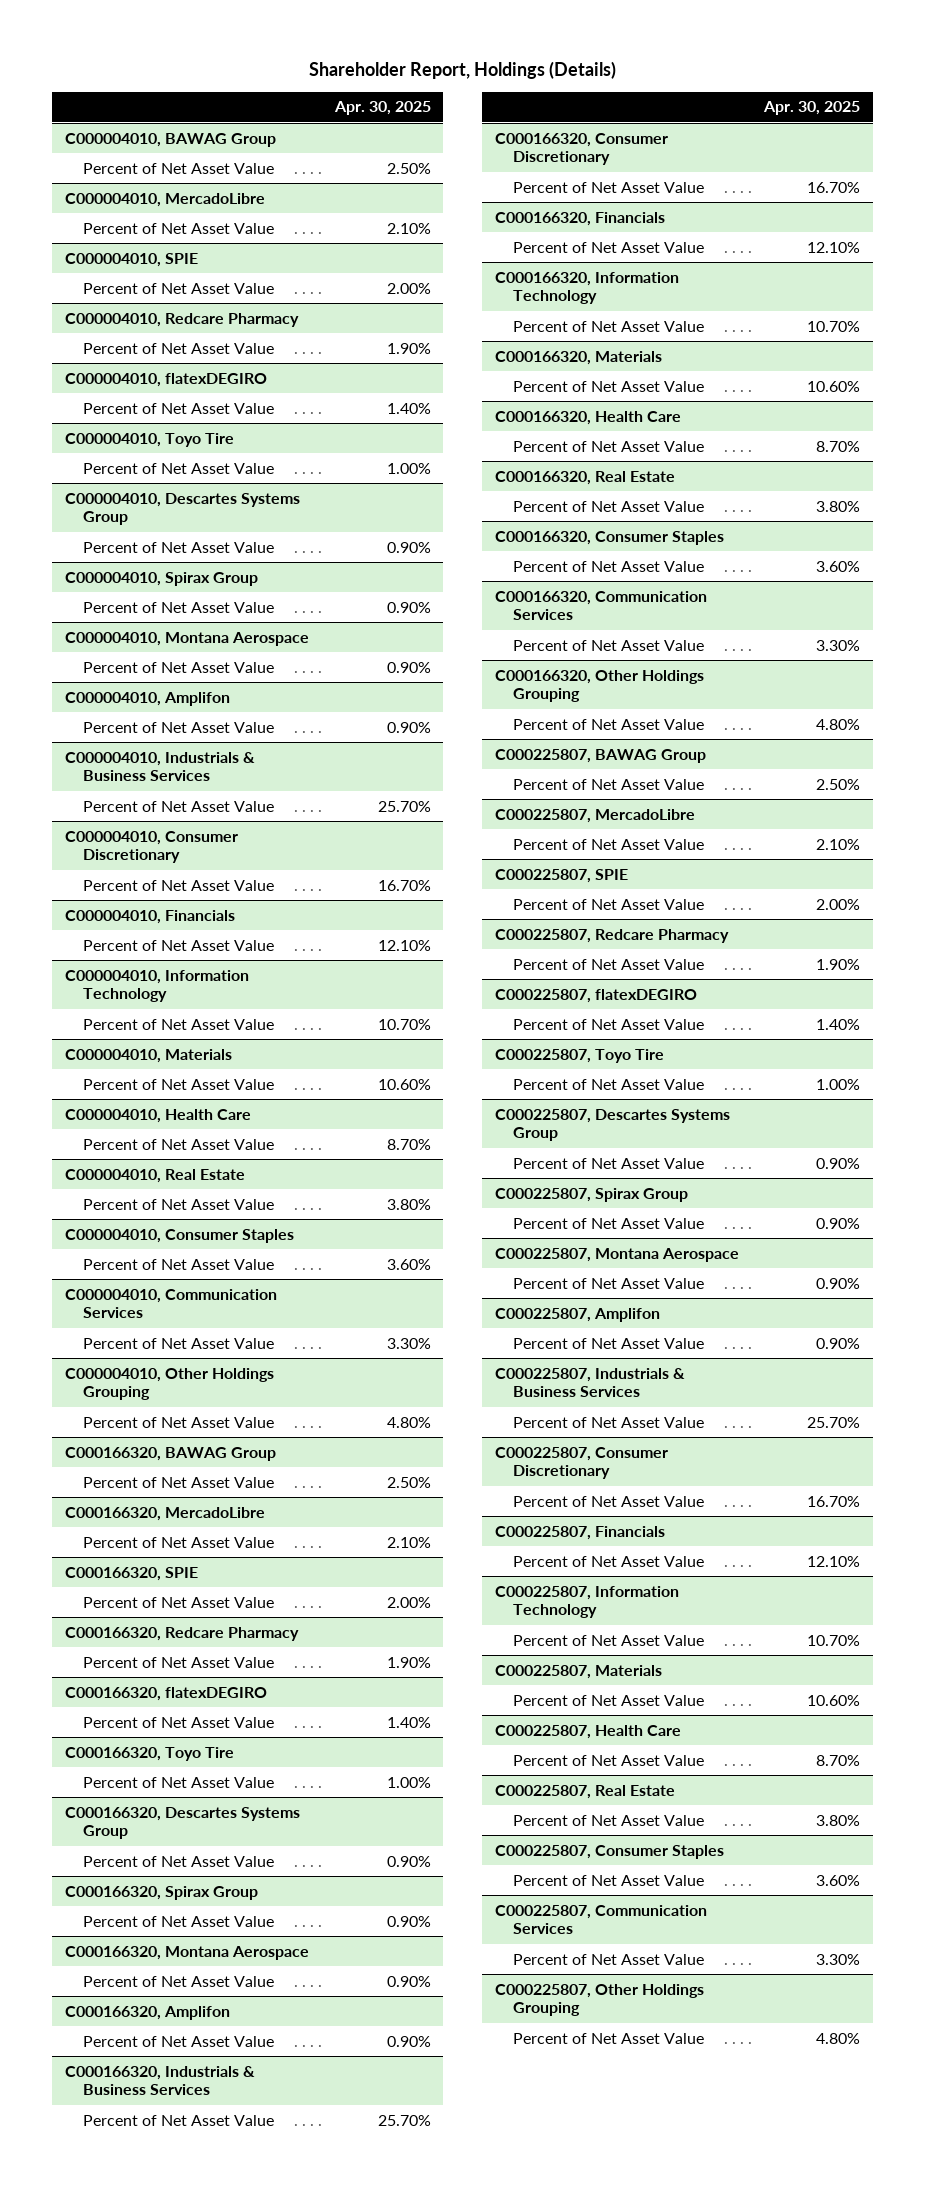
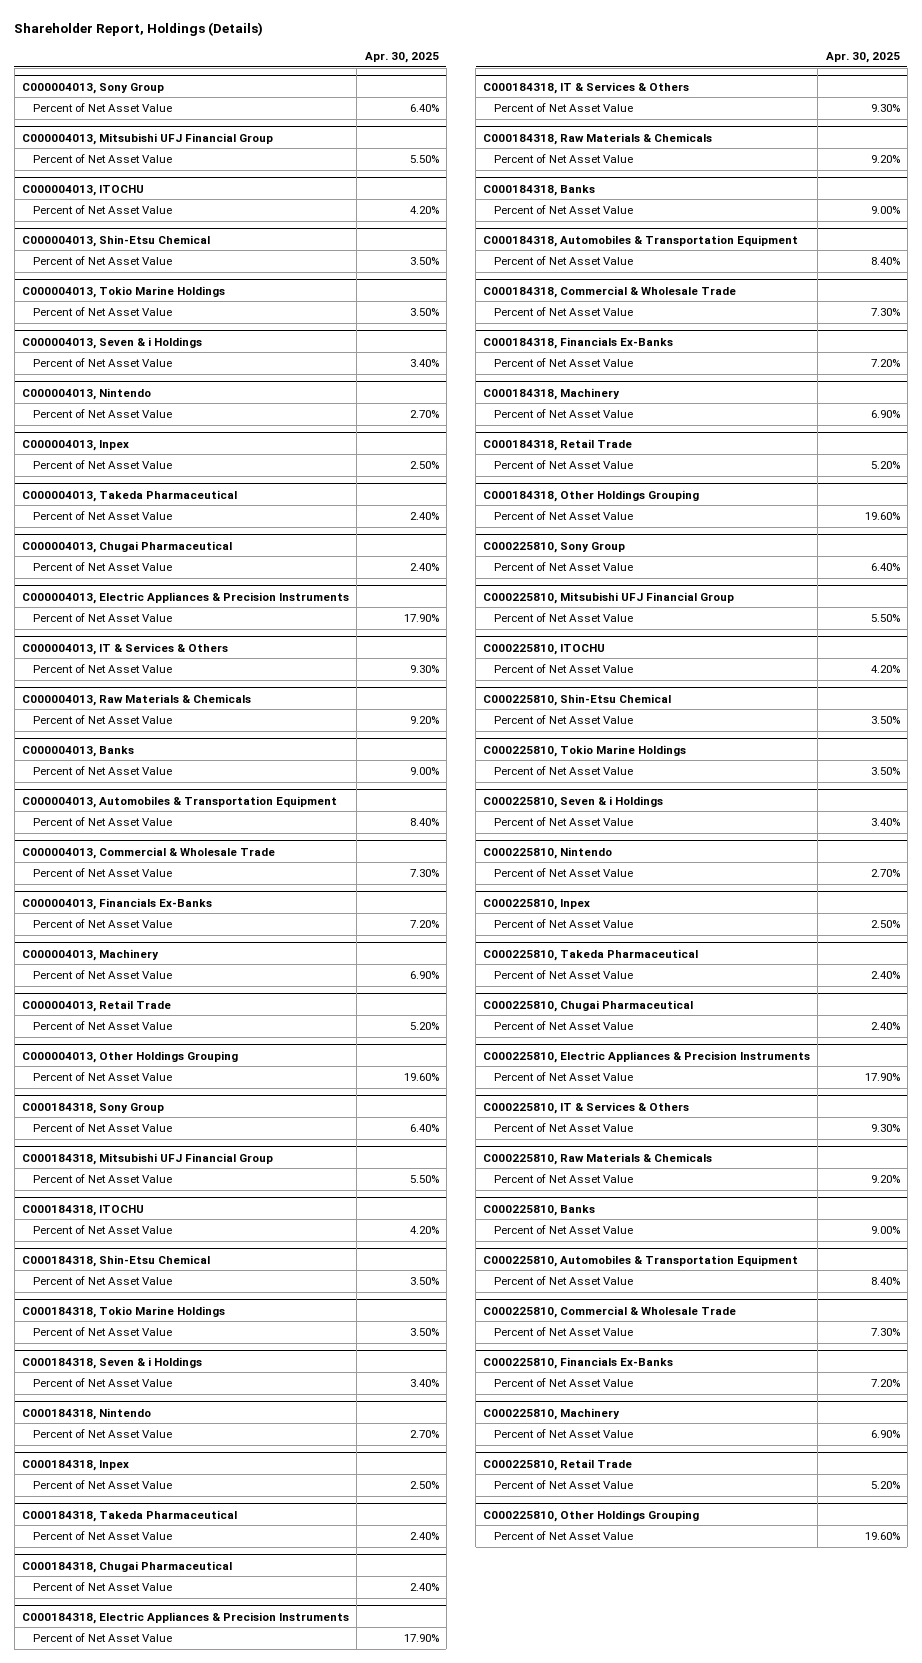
- C000004010, BAWAG Group
+ C000004013, Sony Group
+ Percent of Net Asset Value | 6.40%
+ C000004013, Mitsubishi UFJ Financial Group
+ Percent of Net Asset Value | 5.50%
+ C000004013, ITOCHU
+ Percent of Net Asset Value | 4.20%
+ C000004013, Shin-Etsu Chemical
+ Percent of Net Asset Value | 3.50%
+ C000004013, Tokio Marine Holdings
+ Percent of Net Asset Value | 3.50%
+ C000004013, Seven & i Holdings
+ Percent of Net Asset Value | 3.40%
+ C000004013, Nintendo
+ Percent of Net Asset Value | 2.70%
+ C000004013, Inpex
- C000004010, MercadoLibre
- Percent of Net Asset Value | 2.10%
- C000004010, SPIE
- Percent of Net Asset Value | 2.00%
- C000004010, Redcare Pharmacy
- Percent of Net Asset Value | 1.90%
- C000004010, flatexDEGIRO
- Percent of Net Asset Value | 1.40%
- C000004010, Toyo Tire
- Percent of Net Asset Value | 1.00%
- C000004010, Descartes Systems Group
- Percent of Net Asset Value | 0.90%
- C000004010, Spirax Group
- Percent of Net Asset Value | 0.90%
- C000004010, Montana Aerospace
- Percent of Net Asset Value | 0.90%
- C000004010, Amplifon
- Percent of Net Asset Value | 0.90%
- C000004010, Industrials & Business Services
- Percent of Net Asset Value | 25.70%
- C000004010, Consumer Discretionary
- Percent of Net Asset Value | 16.70%
- C000004010, Financials
- Percent of Net Asset Value | 12.10%
- C000004010, Information Technology
- Percent of Net Asset Value | 10.70%
- C000004010, Materials
- Percent of Net Asset Value | 10.60%
- C000004010, Health Care
- Percent of Net Asset Value | 8.70%
- C000004010, Real Estate
- Percent of Net Asset Value | 3.80%
- C000004010, Consumer Staples
- Percent of Net Asset Value | 3.60%
- C000004010, Communication Services
- Percent of Net Asset Value | 3.30%
- C000004010, Other Holdings Grouping
- Percent of Net Asset Value | 4.80%
- C000166320, BAWAG Group
+ C000004013, Takeda Pharmaceutical
+ Percent of Net Asset Value | 2.40%
+ C000004013, Chugai Pharmaceutical
+ Percent of Net Asset Value | 2.40%
+ C000004013, Electric Appliances & Precision Instruments
+ Percent of Net Asset Value | 17.90%
+ C000004013, IT & Services & Others
+ Percent of Net Asset Value | 9.30%
+ C000004013, Raw Materials & Chemicals
+ Percent of Net Asset Value | 9.20%
+ C000004013, Banks
+ Percent of Net Asset Value | 9.00%
+ C000004013, Automobiles & Transportation Equipment
+ Percent of Net Asset Value | 8.40%
+ C000004013, Commercial & Wholesale Trade
+ Percent of Net Asset Value | 7.30%
+ C000004013, Financials Ex-Banks
+ Percent of Net Asset Value | 7.20%
+ C000004013, Machinery
+ Percent of Net Asset Value | 6.90%
+ C000004013, Retail Trade
+ Percent of Net Asset Value | 5.20%
+ C000004013, Other Holdings Grouping
+ Percent of Net Asset Value | 19.60%
+ C000184318, Sony Group
+ Percent of Net Asset Value | 6.40%
+ C000184318, Mitsubishi UFJ Financial Group
+ Percent of Net Asset Value | 5.50%
+ C000184318, ITOCHU
+ Percent of Net Asset Value | 4.20%
+ C000184318, Shin-Etsu Chemical
+ Percent of Net Asset Value | 3.50%
+ C000184318, Tokio Marine Holdings
+ Percent of Net Asset Value | 3.50%
+ C000184318, Seven & i Holdings
+ Percent of Net Asset Value | 3.40%
+ C000184318, Nintendo
+ Percent of Net Asset Value | 2.70%
+ C000184318, Inpex
- C000166320, MercadoLibre
- Percent of Net Asset Value | 2.10%
- C000166320, SPIE
- Percent of Net Asset Value | 2.00%
- C000166320, Redcare Pharmacy
- Percent of Net Asset Value | 1.90%
- C000166320, flatexDEGIRO
- Percent of Net Asset Value | 1.40%
- C000166320, Toyo Tire
- Percent of Net Asset Value | 1.00%
- C000166320, Descartes Systems Group
- Percent of Net Asset Value | 0.90%
- C000166320, Spirax Group
- Percent of Net Asset Value | 0.90%
- C000166320, Montana Aerospace
- Percent of Net Asset Value | 0.90%
- C000166320, Amplifon
- Percent of Net Asset Value | 0.90%
- C000166320, Industrials & Business Services
- Percent of Net Asset Value | 25.70%
- C000166320, Consumer Discretionary
- Percent of Net Asset Value | 16.70%
- C000166320, Financials
- Percent of Net Asset Value | 12.10%
- C000166320, Information Technology
- Percent of Net Asset Value | 10.70%
- C000166320, Materials
- Percent of Net Asset Value | 10.60%
- C000166320, Health Care
- Percent of Net Asset Value | 8.70%
- C000166320, Real Estate
- Percent of Net Asset Value | 3.80%
- C000166320, Consumer Staples
- Percent of Net Asset Value | 3.60%
- C000166320, Communication Services
- Percent of Net Asset Value | 3.30%
- C000166320, Other Holdings Grouping
- Percent of Net Asset Value | 4.80%
- C000225807, BAWAG Group
+ C000184318, Takeda Pharmaceutical
+ Percent of Net Asset Value | 2.40%
+ C000184318, Chugai Pharmaceutical
+ Percent of Net Asset Value | 2.40%
+ C000184318, Electric Appliances & Precision Instruments
+ Percent of Net Asset Value | 17.90%
+ C000184318, IT & Services & Others
+ Percent of Net Asset Value | 9.30%
+ C000184318, Raw Materials & Chemicals
+ Percent of Net Asset Value | 9.20%
+ C000184318, Banks
+ Percent of Net Asset Value | 9.00%
+ C000184318, Automobiles & Transportation Equipment
+ Percent of Net Asset Value | 8.40%
+ C000184318, Commercial & Wholesale Trade
+ Percent of Net Asset Value | 7.30%
+ C000184318, Financials Ex-Banks
+ Percent of Net Asset Value | 7.20%
+ C000184318, Machinery
+ Percent of Net Asset Value | 6.90%
+ C000184318, Retail Trade
+ Percent of Net Asset Value | 5.20%
+ C000184318, Other Holdings Grouping
+ Percent of Net Asset Value | 19.60%
+ C000225810, Sony Group
+ Percent of Net Asset Value | 6.40%
+ C000225810, Mitsubishi UFJ Financial Group
+ Percent of Net Asset Value | 5.50%
+ C000225810, ITOCHU
+ Percent of Net Asset Value | 4.20%
+ C000225810, Shin-Etsu Chemical
+ Percent of Net Asset Value | 3.50%
+ C000225810, Tokio Marine Holdings
+ Percent of Net Asset Value | 3.50%
+ C000225810, Seven & i Holdings
+ Percent of Net Asset Value | 3.40%
+ C000225810, Nintendo
+ Percent of Net Asset Value | 2.70%
+ C000225810, Inpex
- C000225807, MercadoLibre
- Percent of Net Asset Value | 2.10%
- C000225807, SPIE
- Percent of Net Asset Value | 2.00%
- C000225807, Redcare Pharmacy
- Percent of Net Asset Value | 1.90%
- C000225807, flatexDEGIRO
- Percent of Net Asset Value | 1.40%
- C000225807, Toyo Tire
- Percent of Net Asset Value | 1.00%
- C000225807, Descartes Systems Group
- Percent of Net Asset Value | 0.90%
- C000225807, Spirax Group
- Percent of Net Asset Value | 0.90%
- C000225807, Montana Aerospace
- Percent of Net Asset Value | 0.90%
- C000225807, Amplifon
- Percent of Net Asset Value | 0.90%
- C000225807, Industrials & Business Services
- Percent of Net Asset Value | 25.70%
- C000225807, Consumer Discretionary
- Percent of Net Asset Value | 16.70%
- C000225807, Financials
- Percent of Net Asset Value | 12.10%
- C000225807, Information Technology
- Percent of Net Asset Value | 10.70%
- C000225807, Materials
- Percent of Net Asset Value | 10.60%
- C000225807, Health Care
- Percent of Net Asset Value | 8.70%
- C000225807, Real Estate
- Percent of Net Asset Value | 3.80%
- C000225807, Consumer Staples
- Percent of Net Asset Value | 3.60%
- C000225807, Communication Services
- Percent of Net Asset Value | 3.30%
- C000225807, Other Holdings Grouping
- Percent of Net Asset Value | 4.80%
+ C000225810, Takeda Pharmaceutical
+ Percent of Net Asset Value | 2.40%
+ C000225810, Chugai Pharmaceutical
+ Percent of Net Asset Value | 2.40%
+ C000225810, Electric Appliances & Precision Instruments
+ Percent of Net Asset Value | 17.90%
+ C000225810, IT & Services & Others
+ Percent of Net Asset Value | 9.30%
+ C000225810, Raw Materials & Chemicals
+ Percent of Net Asset Value | 9.20%
+ C000225810, Banks
+ Percent of Net Asset Value | 9.00%
+ C000225810, Automobiles & Transportation Equipment
+ Percent of Net Asset Value | 8.40%
+ C000225810, Commercial & Wholesale Trade
+ Percent of Net Asset Value | 7.30%
+ C000225810, Financials Ex-Banks
+ Percent of Net Asset Value | 7.20%
+ C000225810, Machinery
+ Percent of Net Asset Value | 6.90%
+ C000225810, Retail Trade
+ Percent of Net Asset Value | 5.20%
+ C000225810, Other Holdings Grouping
+ Percent of Net Asset Value | 19.60%

